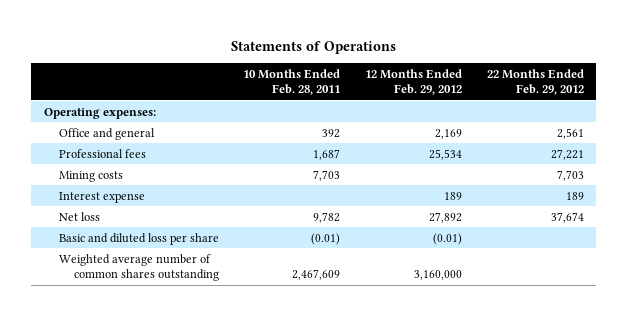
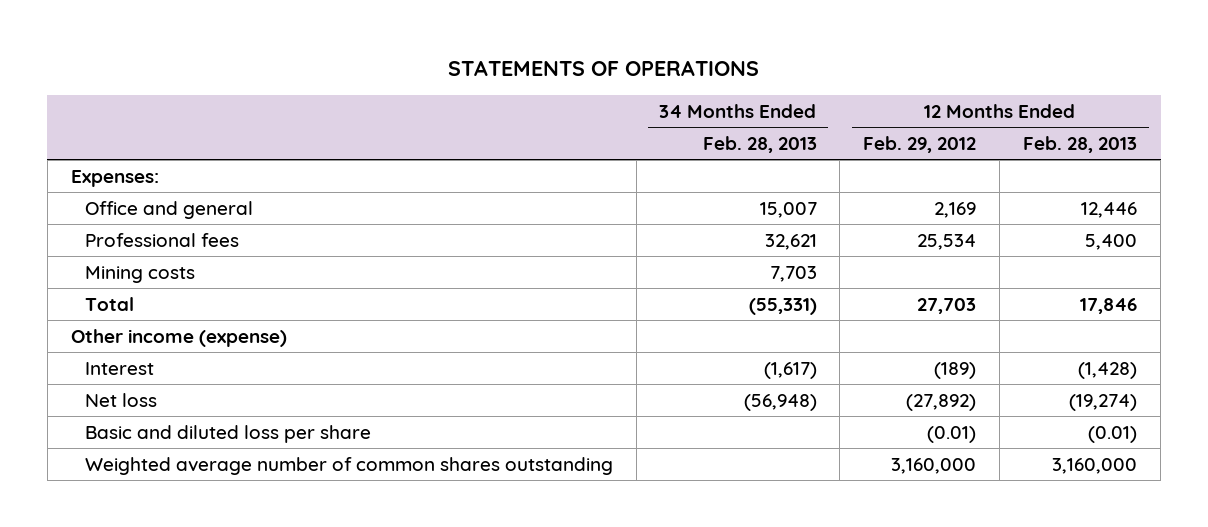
- Statements of Operations
+ STATEMENTS OF OPERATIONS
- | 10 Months Ended Feb. 28, 2011 | 12 Months Ended Feb. 29, 2012 | 22 Months Ended Feb. 29, 2012
+ | 34 Months Ended Feb. 28, 2013 | 12 Months Ended Feb. 29, 2012 | 12 Months Ended Feb. 28, 2013
- Operating expenses:
+ Expenses:
- Interest expense | | 189 | 189
- Net loss | 9,782 | 27,892 | 37,674
+ Total | (55,331) | 27,703 | 17,846
+ Other income (expense)
+ Interest | (1,617) | (189) | (1,428)
+ Net loss | (56,948) | (27,892) | (19,274)

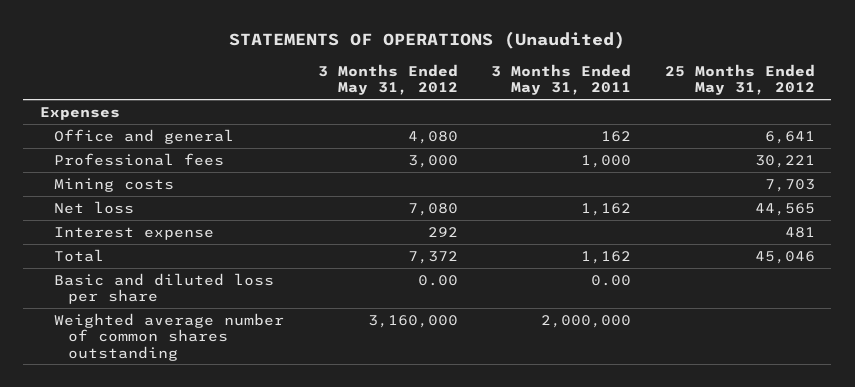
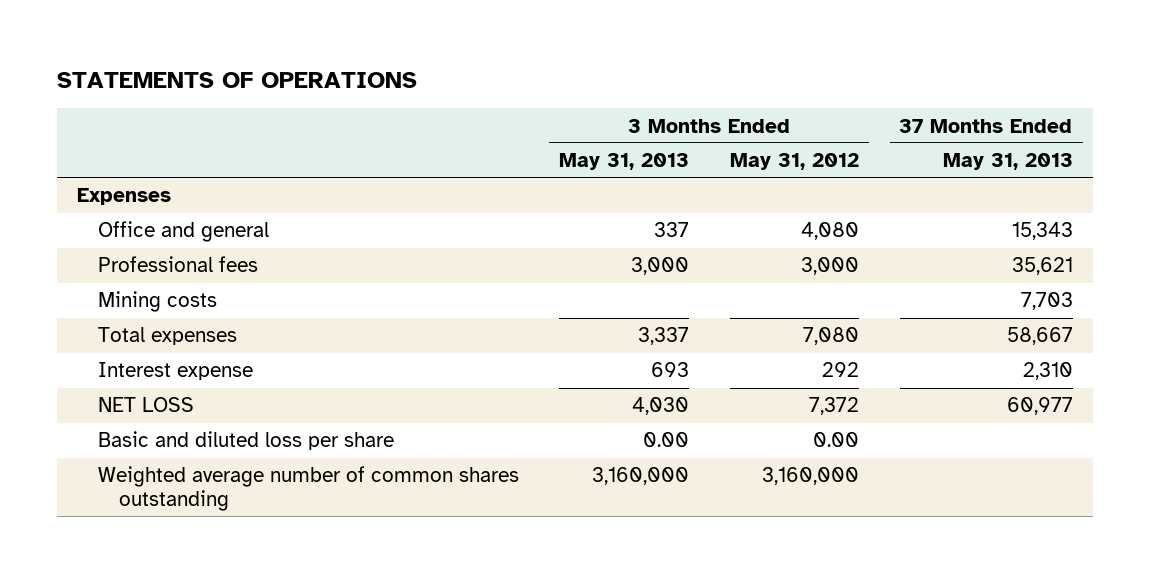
- STATEMENTS OF OPERATIONS (Unaudited)
+ STATEMENTS OF OPERATIONS
- | 3 Months Ended May 31, 2012 | 3 Months Ended May 31, 2011 | 25 Months Ended May 31, 2012
+ | 3 Months Ended May 31, 2013 | 3 Months Ended May 31, 2012 | 37 Months Ended May 31, 2013
- Net loss | 7,080 | 1,162 | 44,565
+ Total expenses | 3,337 | 7,080 | 58,667
- Total | 7,372 | 1,162 | 45,046
+ NET LOSS | 4,030 | 7,372 | 60,977

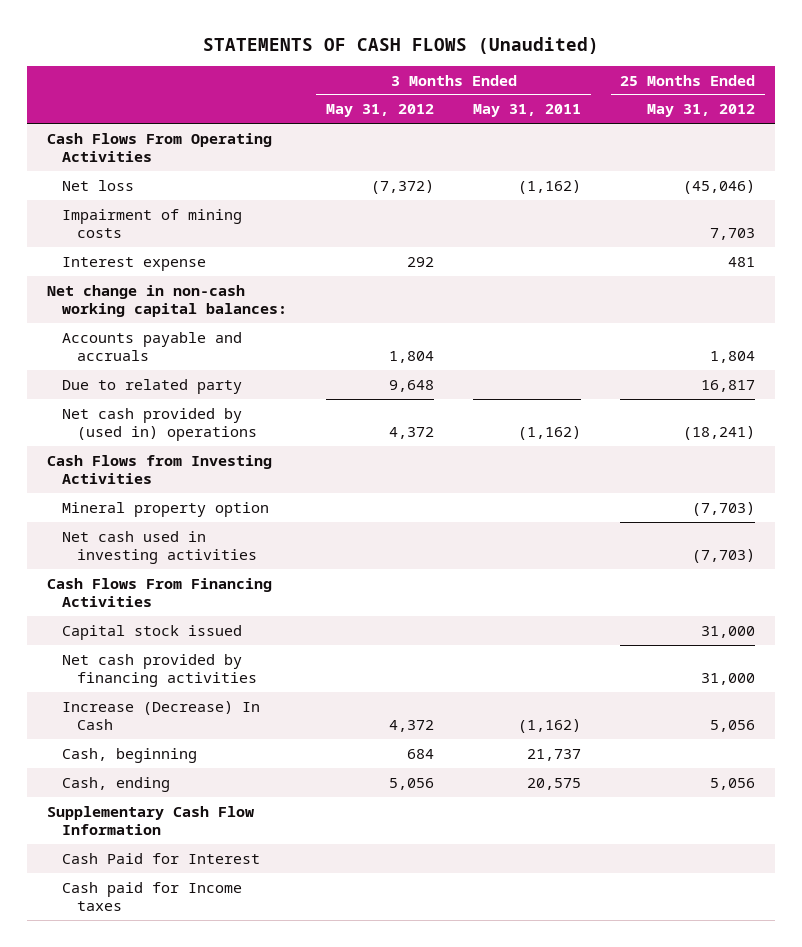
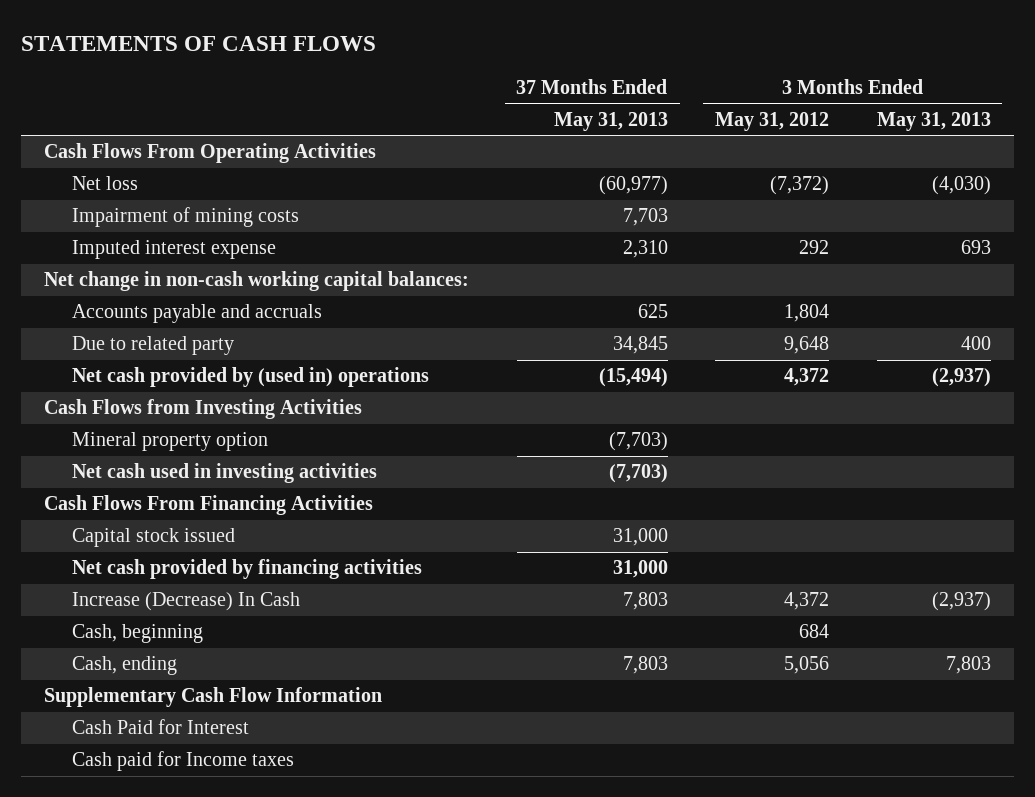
- STATEMENTS OF CASH FLOWS (Unaudited)
+ STATEMENTS OF CASH FLOWS
- | 3 Months Ended May 31, 2012 | 3 Months Ended May 31, 2011 | 25 Months Ended May 31, 2012
+ | 37 Months Ended May 31, 2013 | 3 Months Ended May 31, 2012 | 3 Months Ended May 31, 2013
- Interest expense | 292 | | 481
+ Imputed interest expense | 2,310 | 292 | 693

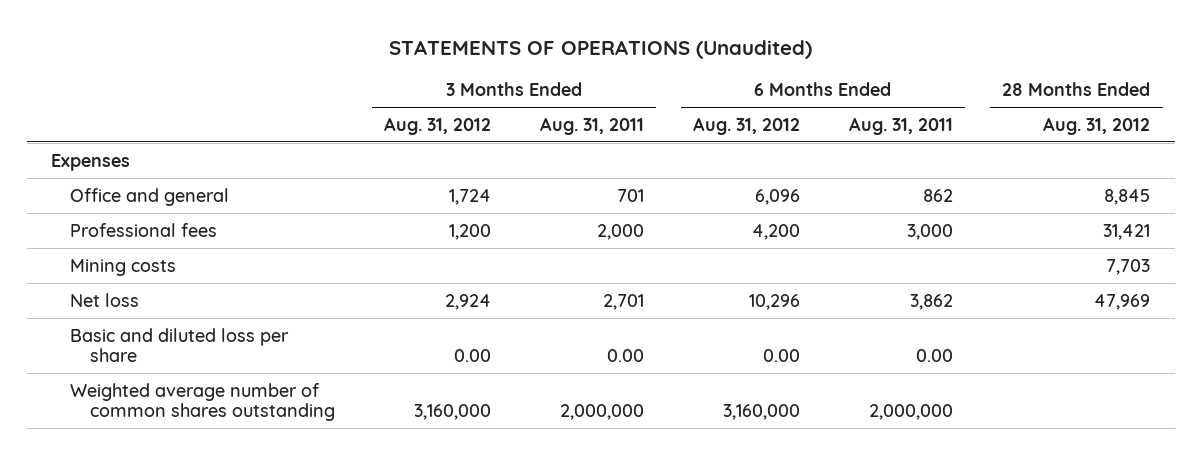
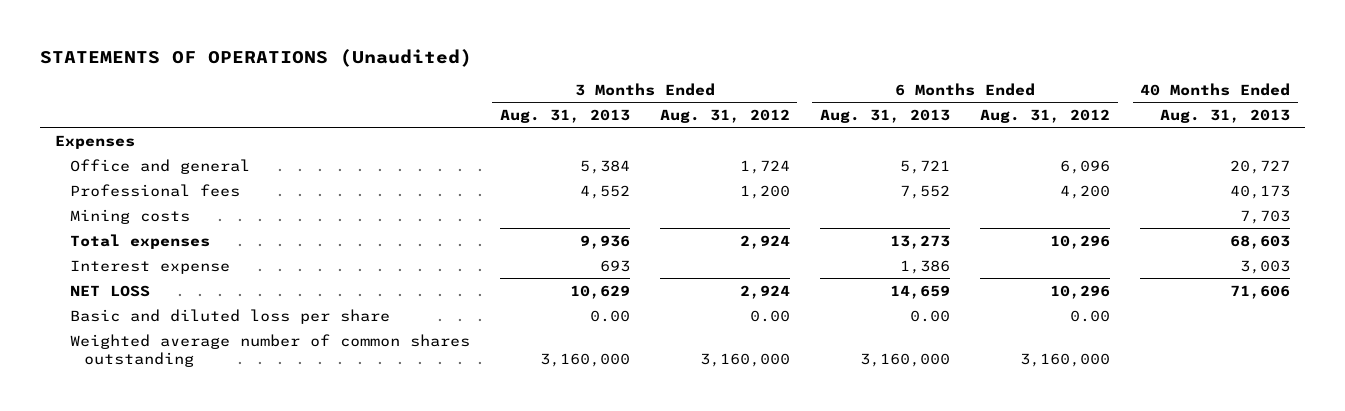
- | 3 Months Ended Aug. 31, 2012 | 3 Months Ended Aug. 31, 2011 | 6 Months Ended Aug. 31, 2012 | 6 Months Ended Aug. 31, 2011 | 28 Months Ended Aug. 31, 2012
+ | 3 Months Ended Aug. 31, 2013 | 3 Months Ended Aug. 31, 2012 | 6 Months Ended Aug. 31, 2013 | 6 Months Ended Aug. 31, 2012 | 40 Months Ended Aug. 31, 2013
- Net loss | 2,924 | 2,701 | 10,296 | 3,862 | 47,969
+ Total expenses | 9,936 | 2,924 | 13,273 | 10,296 | 68,603
+ Interest expense | 693 | | 1,386 | | 3,003
+ NET LOSS | 10,629 | 2,924 | 14,659 | 10,296 | 71,606

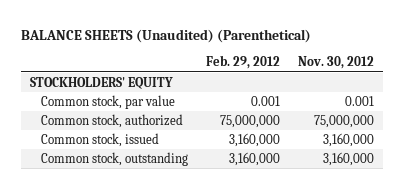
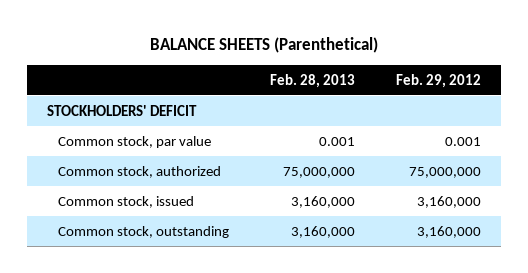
- BALANCE SHEETS (Unaudited) (Parenthetical)
+ BALANCE SHEETS (Parenthetical)
- | Feb. 29, 2012 | Nov. 30, 2012
+ | Feb. 28, 2013 | Feb. 29, 2012
- STOCKHOLDERS' EQUITY
+ STOCKHOLDERS' DEFICIT

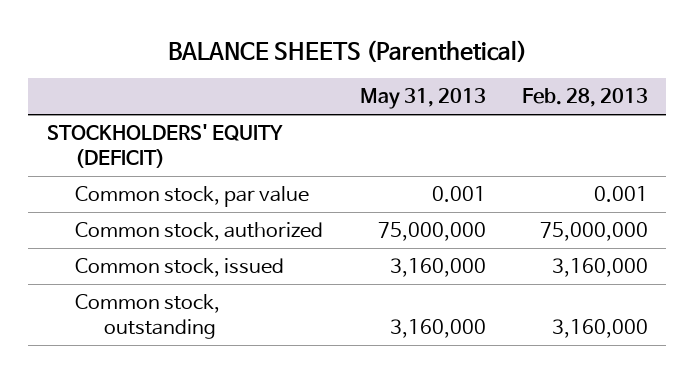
- | Feb. 28, 2013 | Feb. 29, 2012
+ | May 31, 2013 | Feb. 28, 2013
- STOCKHOLDERS' DEFICIT
+ STOCKHOLDERS' EQUITY (DEFICIT)

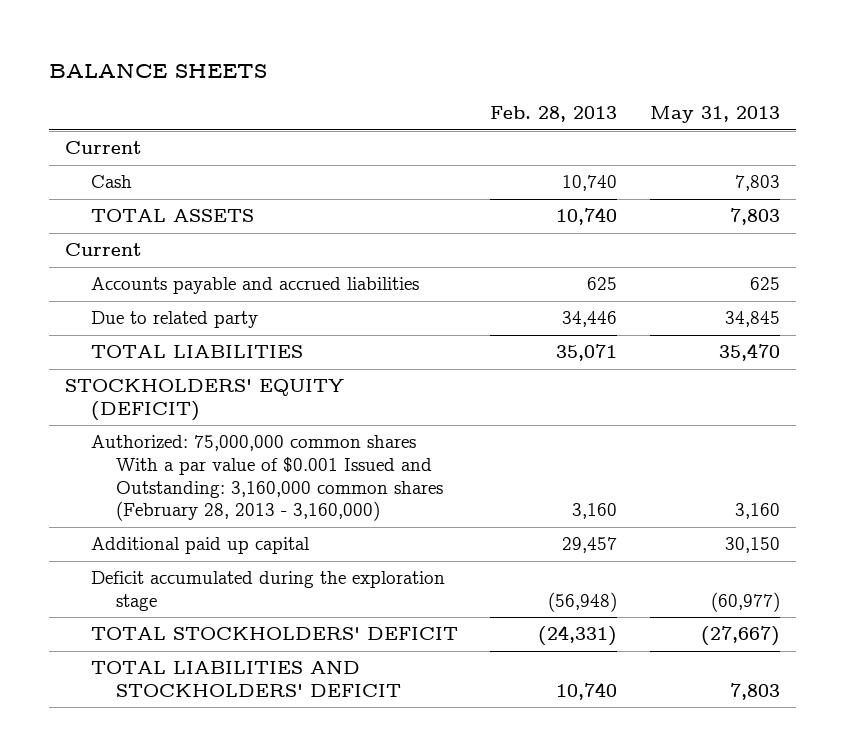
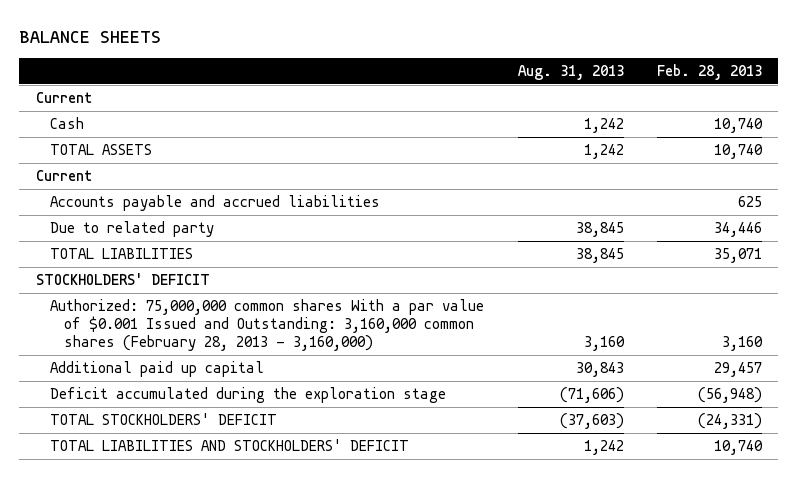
- | Feb. 28, 2013 | May 31, 2013
+ | Aug. 31, 2013 | Feb. 28, 2013
- STOCKHOLDERS' EQUITY (DEFICIT)
+ STOCKHOLDERS' DEFICIT

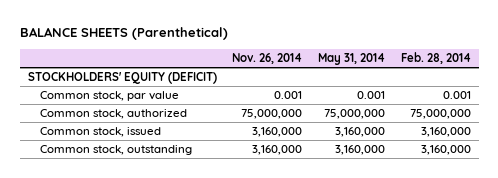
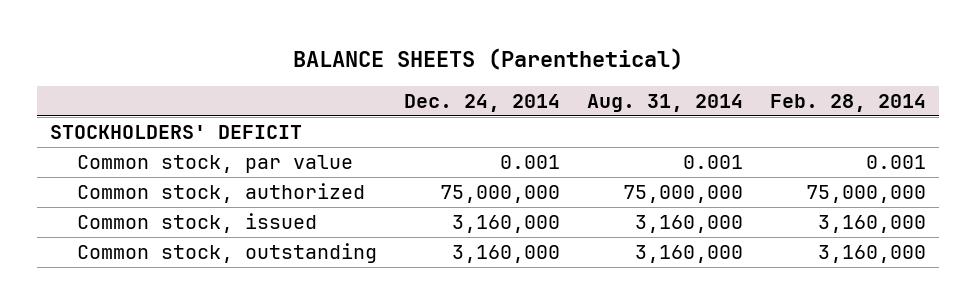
- | Nov. 26, 2014 | May 31, 2014 | Feb. 28, 2014
+ | Dec. 24, 2014 | Aug. 31, 2014 | Feb. 28, 2014
- STOCKHOLDERS' EQUITY (DEFICIT)
+ STOCKHOLDERS' DEFICIT

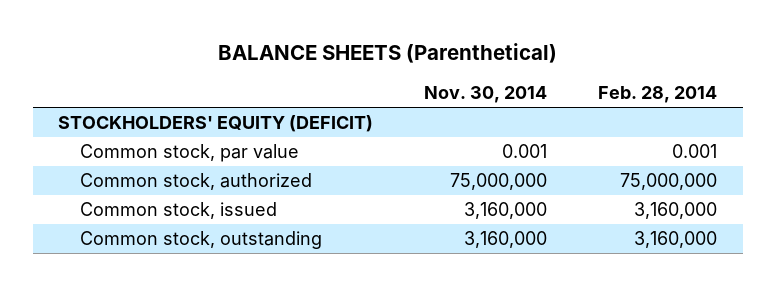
- | Dec. 24, 2014 | Aug. 31, 2014 | Feb. 28, 2014
+ | Nov. 30, 2014 | Feb. 28, 2014
- STOCKHOLDERS' DEFICIT
+ STOCKHOLDERS' EQUITY (DEFICIT)

